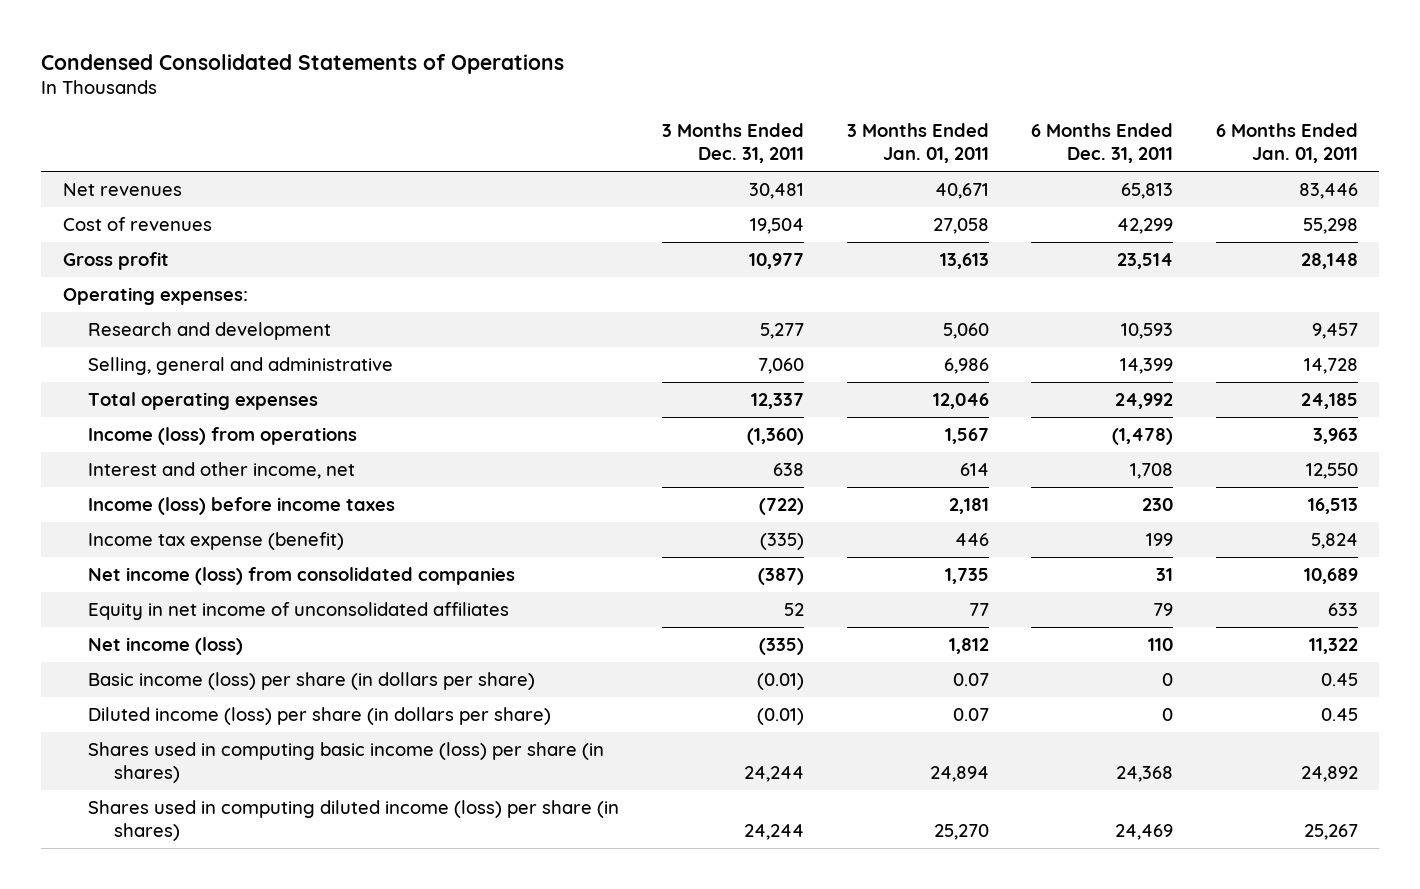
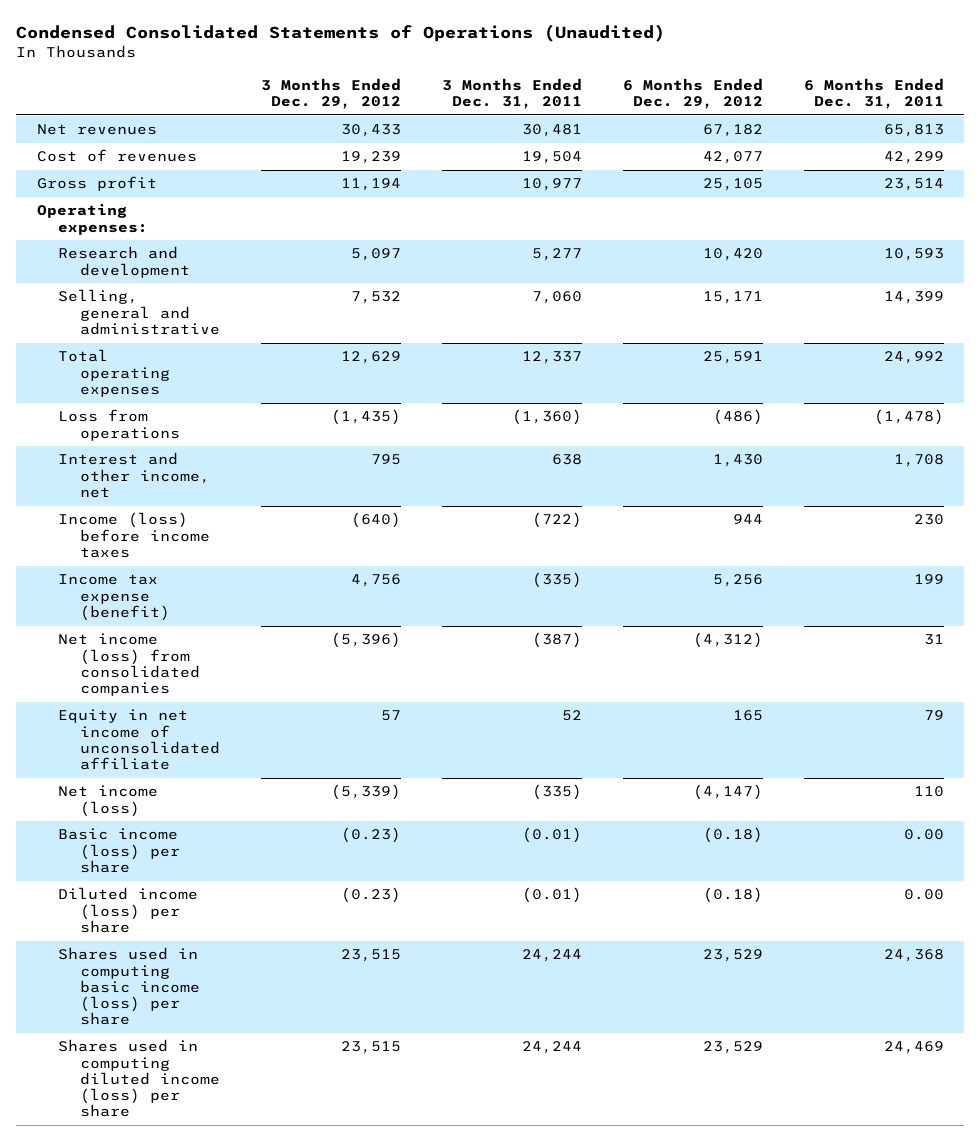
- Condensed Consolidated Statements of Operations
+ Condensed Consolidated Statements of Operations (Unaudited)
- | 3 Months Ended Dec. 31, 2011 | 3 Months Ended Jan. 01, 2011 | 6 Months Ended Dec. 31, 2011 | 6 Months Ended Jan. 01, 2011
+ | 3 Months Ended Dec. 29, 2012 | 3 Months Ended Dec. 31, 2011 | 6 Months Ended Dec. 29, 2012 | 6 Months Ended Dec. 31, 2011
- Income (loss) from operations | (1,360) | 1,567 | (1,478) | 3,963
+ Loss from operations | (1,435) | (1,360) | (486) | (1,478)
- Equity in net income of unconsolidated affiliates | 52 | 77 | 79 | 633
+ Equity in net income of unconsolidated affiliate | 57 | 52 | 165 | 79
- Basic income (loss) per share (in dollars per share) | (0.01) | 0.07 | 0 | 0.45
- Diluted income (loss) per share (in dollars per share) | (0.01) | 0.07 | 0 | 0.45
- Shares used in computing basic income (loss) per share (in shares) | 24,244 | 24,894 | 24,368 | 24,892
- Shares used in computing diluted income (loss) per share (in shares) | 24,244 | 25,270 | 24,469 | 25,267
+ Basic income (loss) per share | (0.23) | (0.01) | (0.18) | 0.00
+ Diluted income (loss) per share | (0.23) | (0.01) | (0.18) | 0.00
+ Shares used in computing basic income (loss) per share | 23,515 | 24,244 | 23,529 | 24,368
+ Shares used in computing diluted income (loss) per share | 23,515 | 24,244 | 23,529 | 24,469

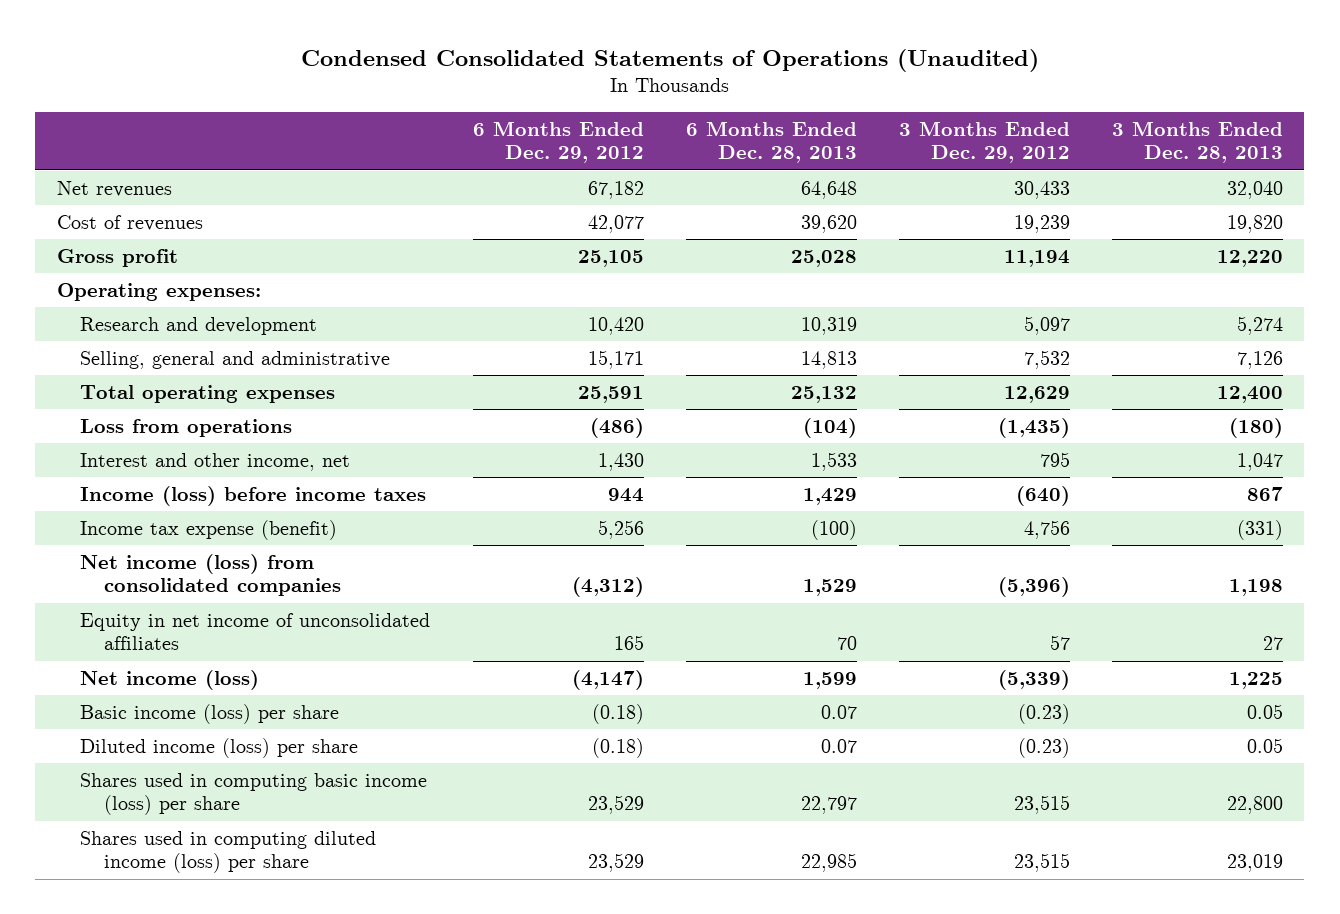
- | 3 Months Ended Dec. 29, 2012 | 3 Months Ended Dec. 31, 2011 | 6 Months Ended Dec. 29, 2012 | 6 Months Ended Dec. 31, 2011
+ | 6 Months Ended Dec. 29, 2012 | 6 Months Ended Dec. 28, 2013 | 3 Months Ended Dec. 29, 2012 | 3 Months Ended Dec. 28, 2013
- Equity in net income of unconsolidated affiliate | 57 | 52 | 165 | 79
+ Equity in net income of unconsolidated affiliates | 165 | 70 | 57 | 27

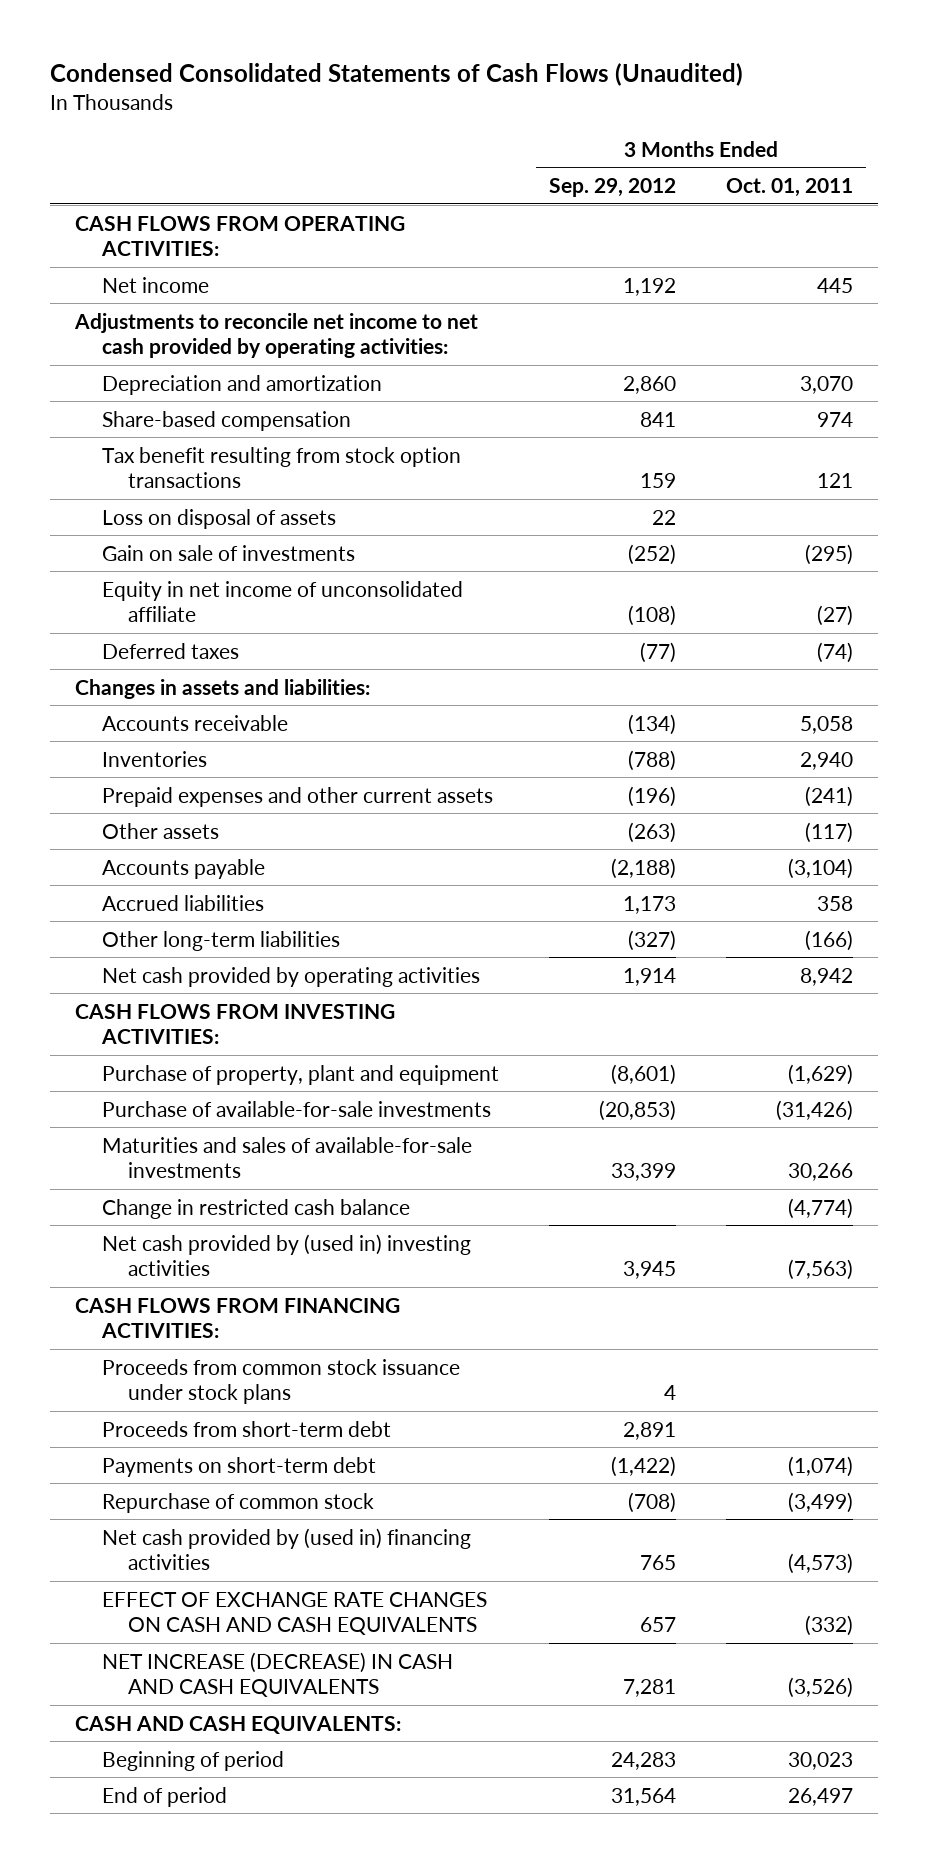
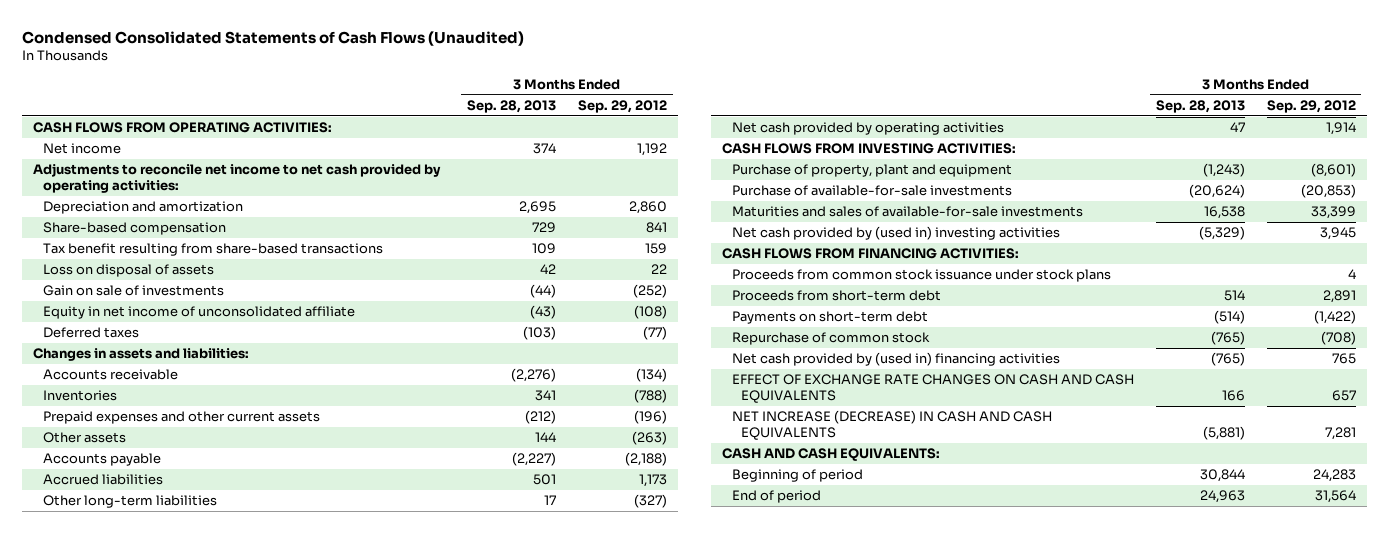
- | 3 Months Ended Sep. 29, 2012 | 3 Months Ended Oct. 01, 2011
+ | 3 Months Ended Sep. 28, 2013 | 3 Months Ended Sep. 29, 2012
- Tax benefit resulting from stock option transactions | 159 | 121
+ Tax benefit resulting from share-based transactions | 109 | 159
- Change in restricted cash balance | | (4,774)

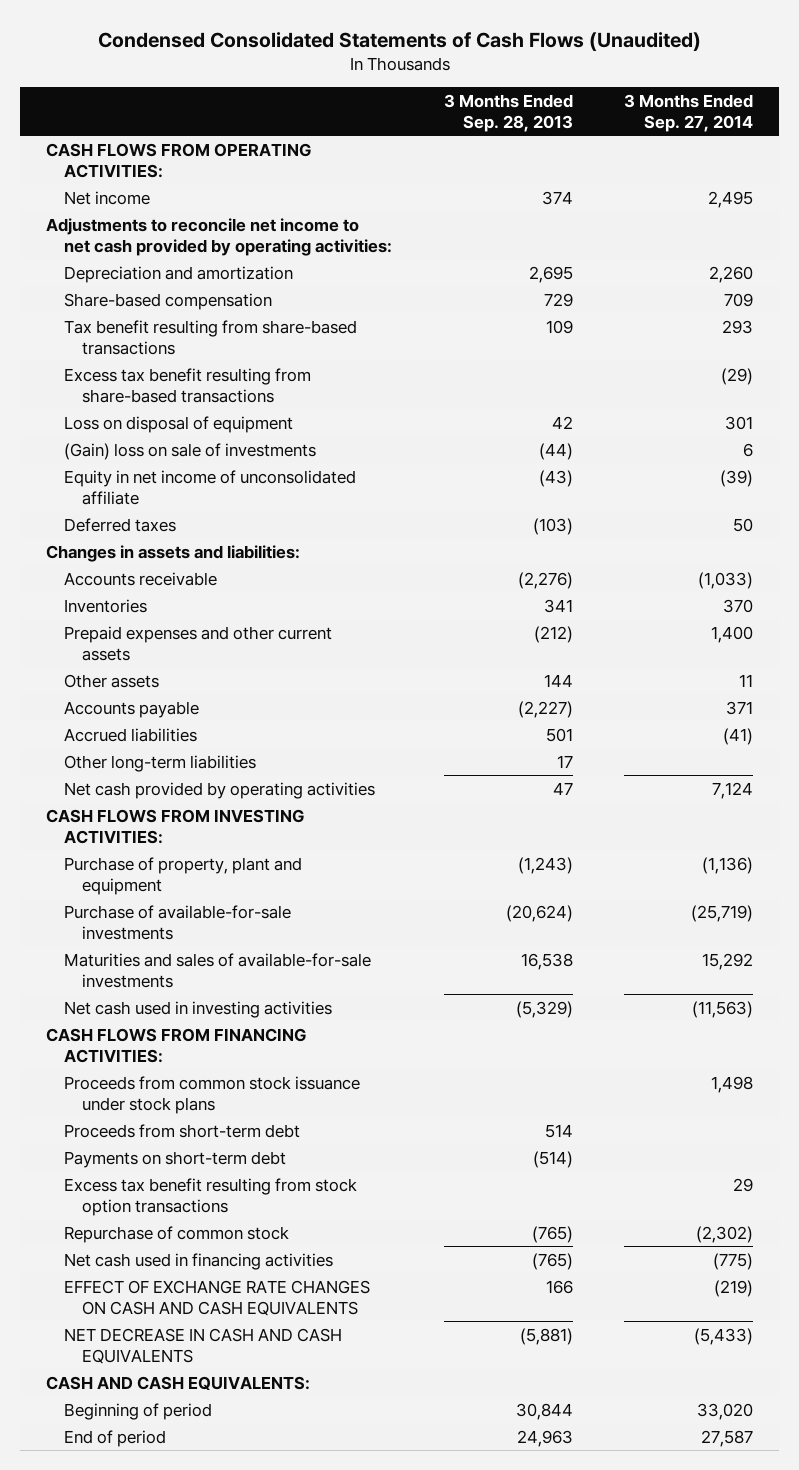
- | 3 Months Ended Sep. 28, 2013 | 3 Months Ended Sep. 29, 2012
+ | 3 Months Ended Sep. 28, 2013 | 3 Months Ended Sep. 27, 2014
- Loss on disposal of assets | 42 | 22
- Gain on sale of investments | (44) | (252)
+ Excess tax benefit resulting from share-based transactions | | (29)
+ Loss on disposal of equipment | 42 | 301
+ (Gain) loss on sale of investments | (44) | 6
- Net cash provided by (used in) investing activities | (5,329) | 3,945
+ Net cash used in investing activities | (5,329) | (11,563)
+ Excess tax benefit resulting from stock option transactions | | 29
- Net cash provided by (used in) financing activities | (765) | 765
+ Net cash used in financing activities | (765) | (775)
- NET INCREASE (DECREASE) IN CASH AND CASH EQUIVALENTS | (5,881) | 7,281
+ NET DECREASE IN CASH AND CASH EQUIVALENTS | (5,881) | (5,433)

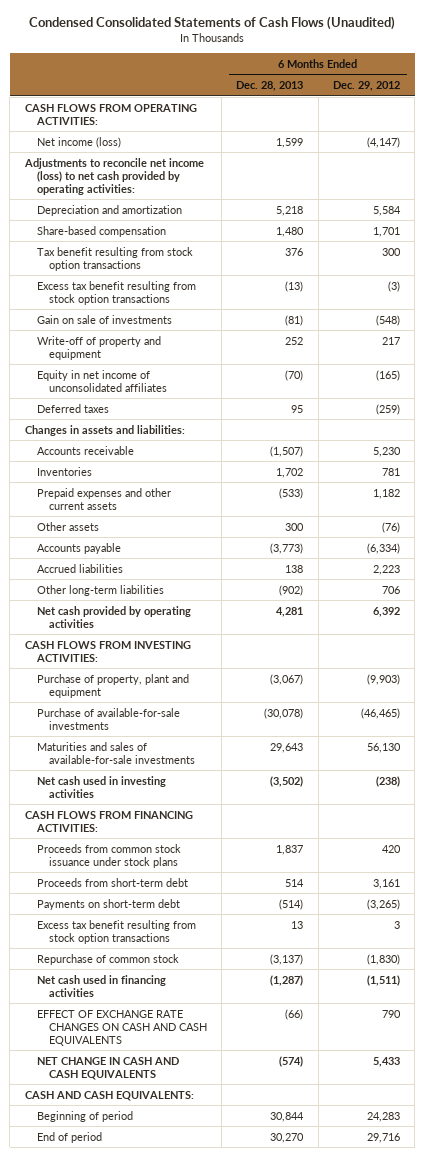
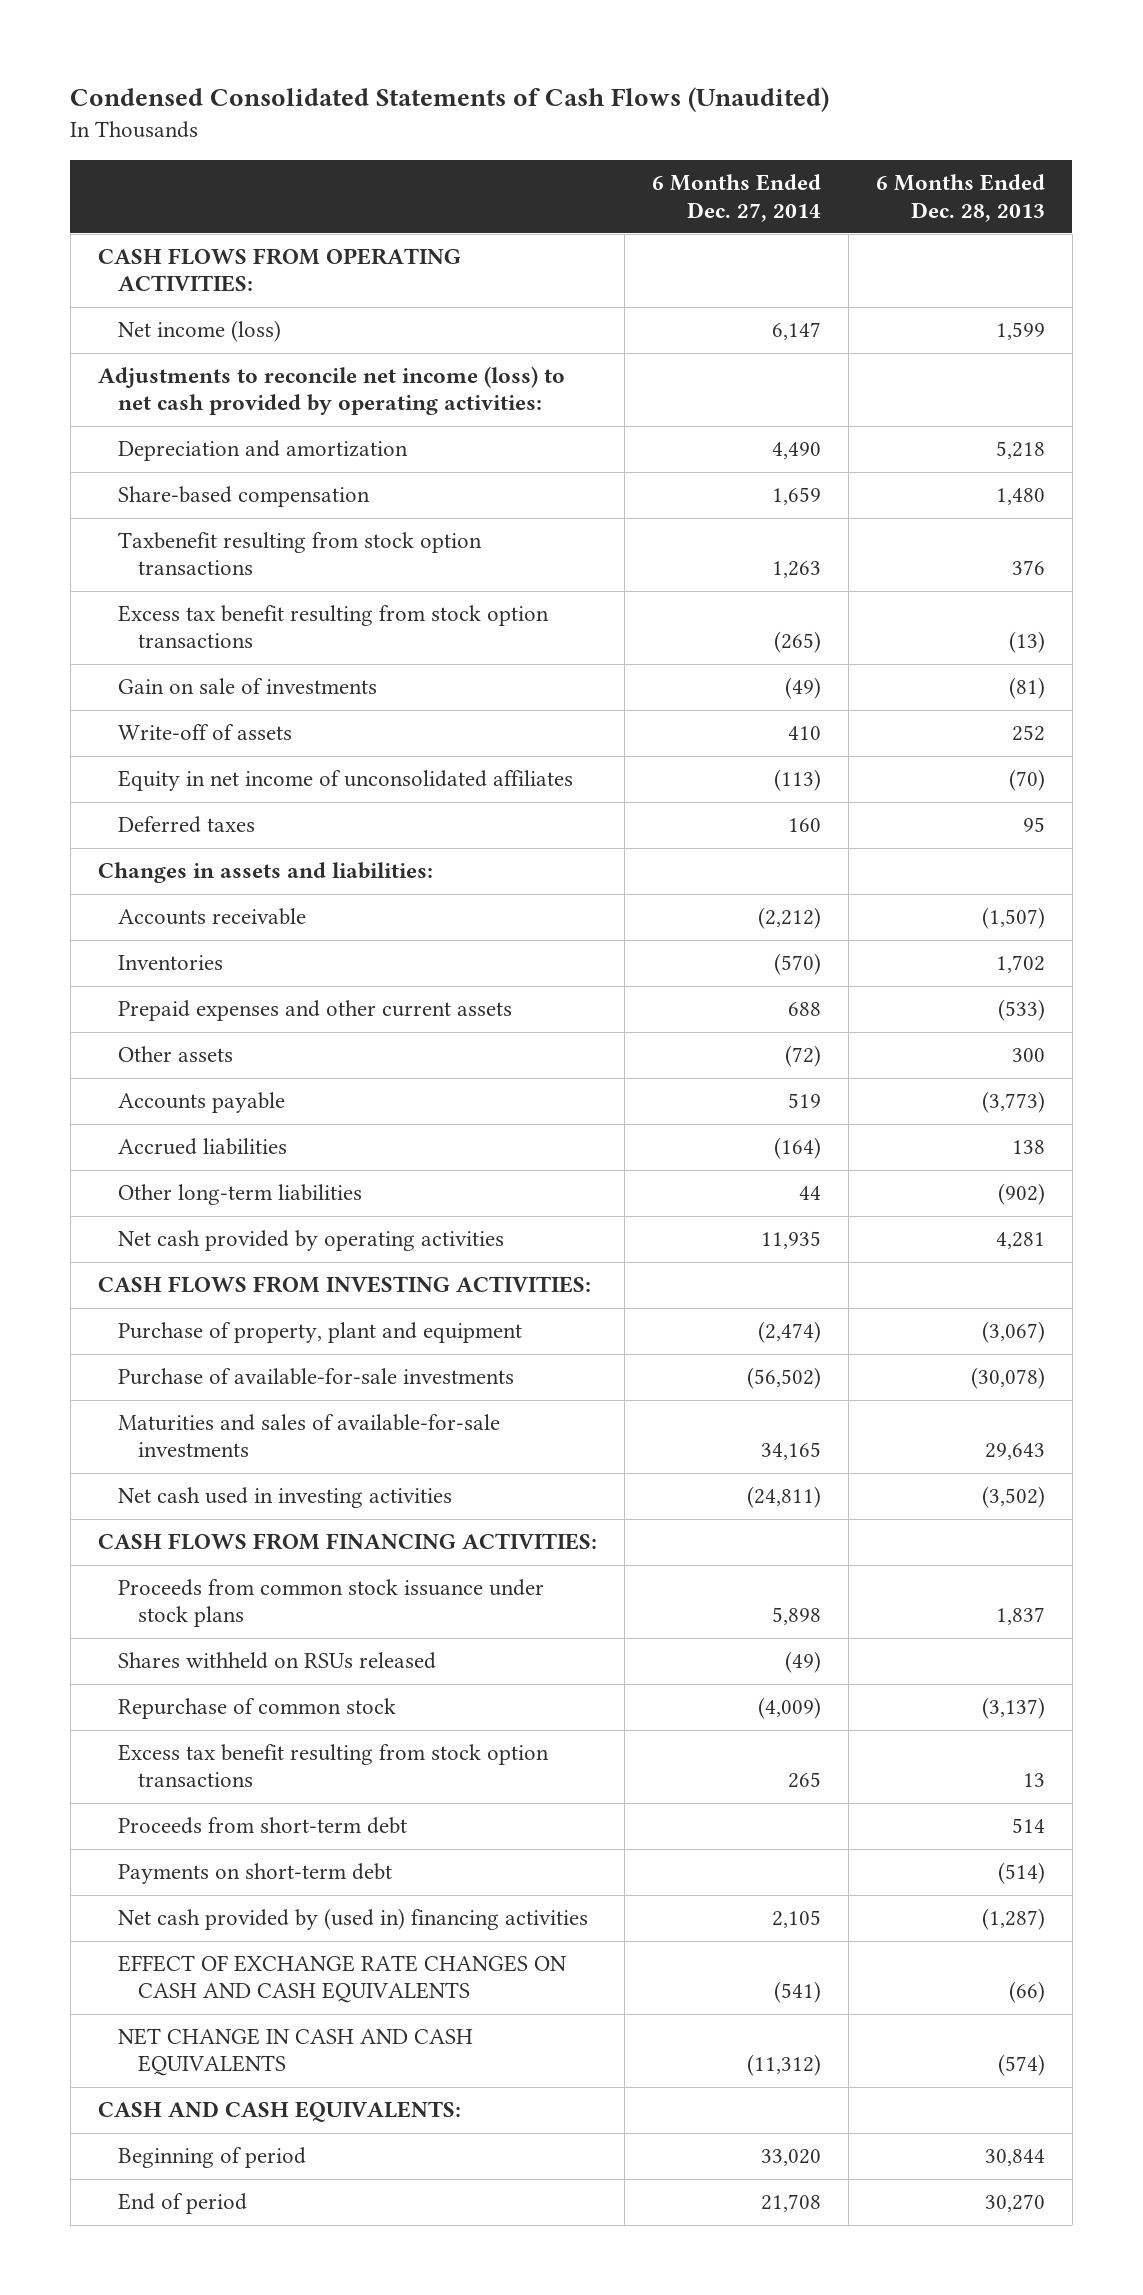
- | 6 Months Ended Dec. 28, 2013 | 6 Months Ended Dec. 29, 2012
+ | 6 Months Ended Dec. 27, 2014 | 6 Months Ended Dec. 28, 2013
- Tax benefit resulting from stock option transactions | 376 | 300
+ Taxbenefit resulting from stock option transactions | 1,263 | 376
- Write-off of property and equipment | 252 | 217
+ Write-off of assets | 410 | 252
+ Shares withheld on RSUs released | (49) |
moved up: Repurchase of common stock | (4,009) | (3,137)
moved up: Excess tax benefit resulting from stock option transactions | 265 | 13
- Net cash used in financing activities | (1,287) | (1,511)
+ Net cash provided by (used in) financing activities | 2,105 | (1,287)

